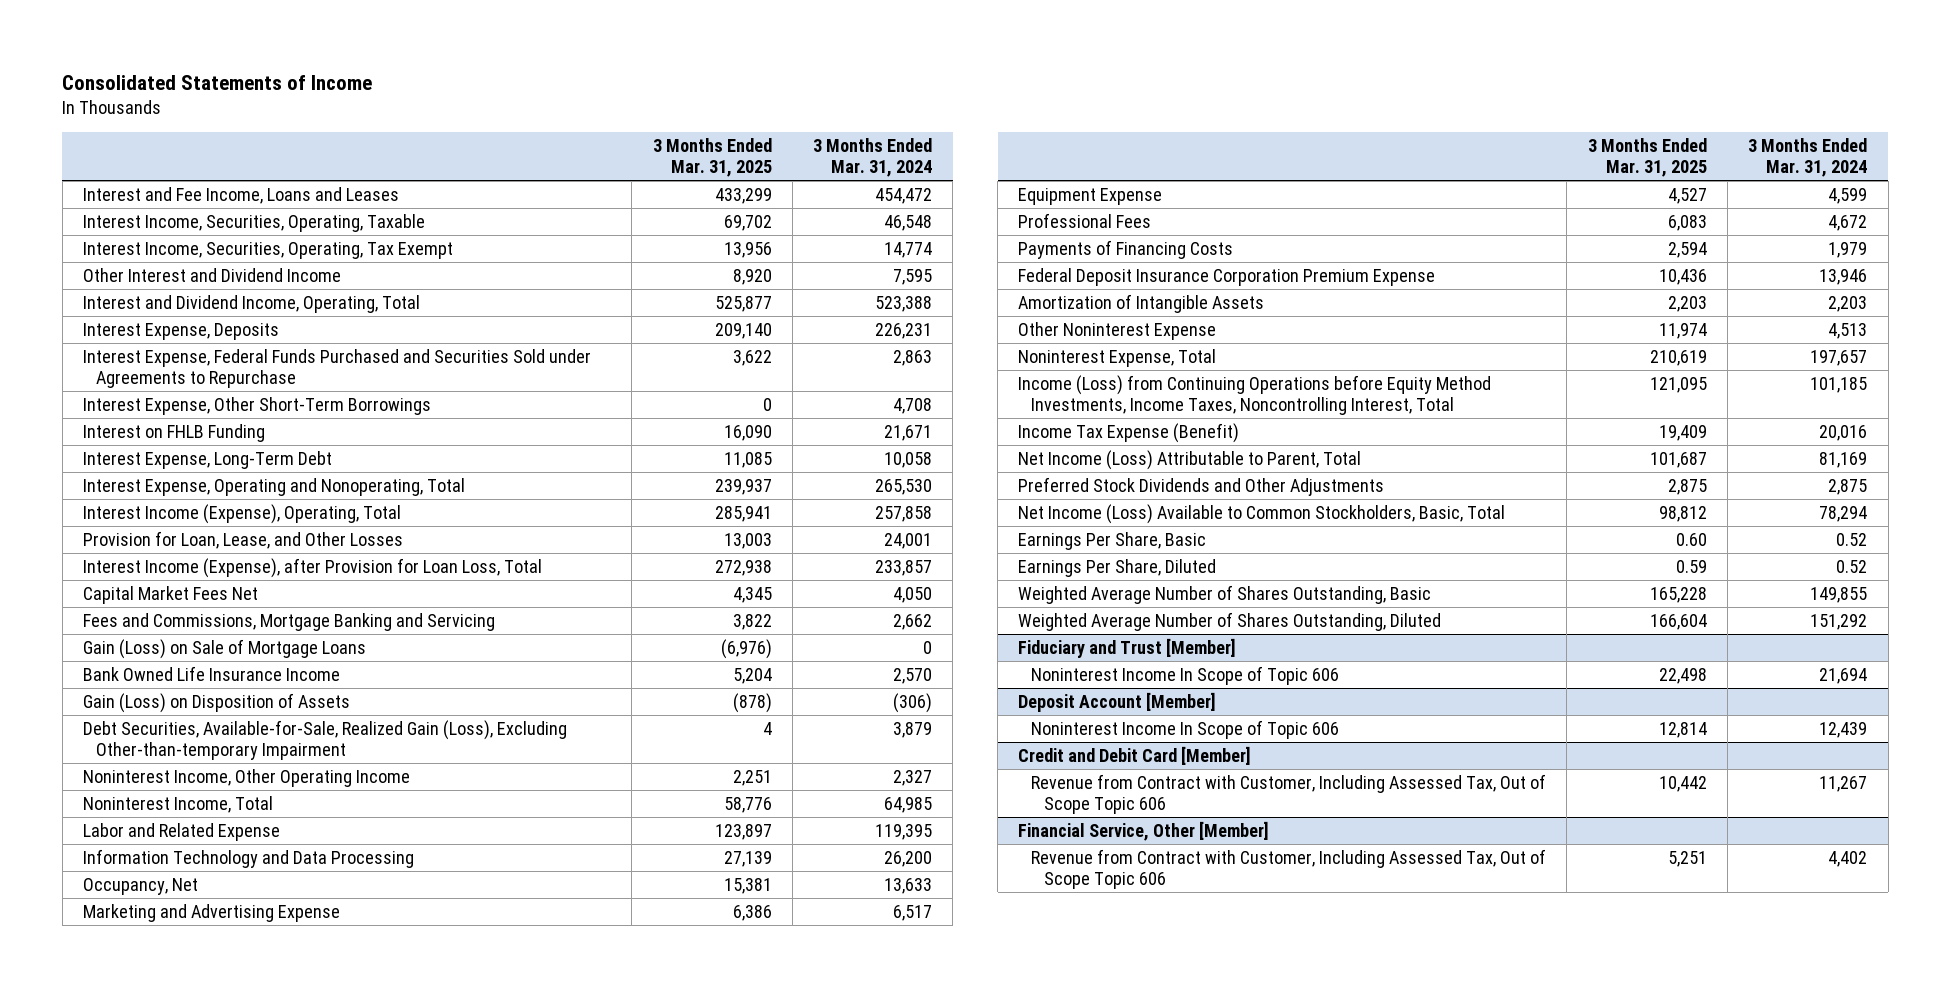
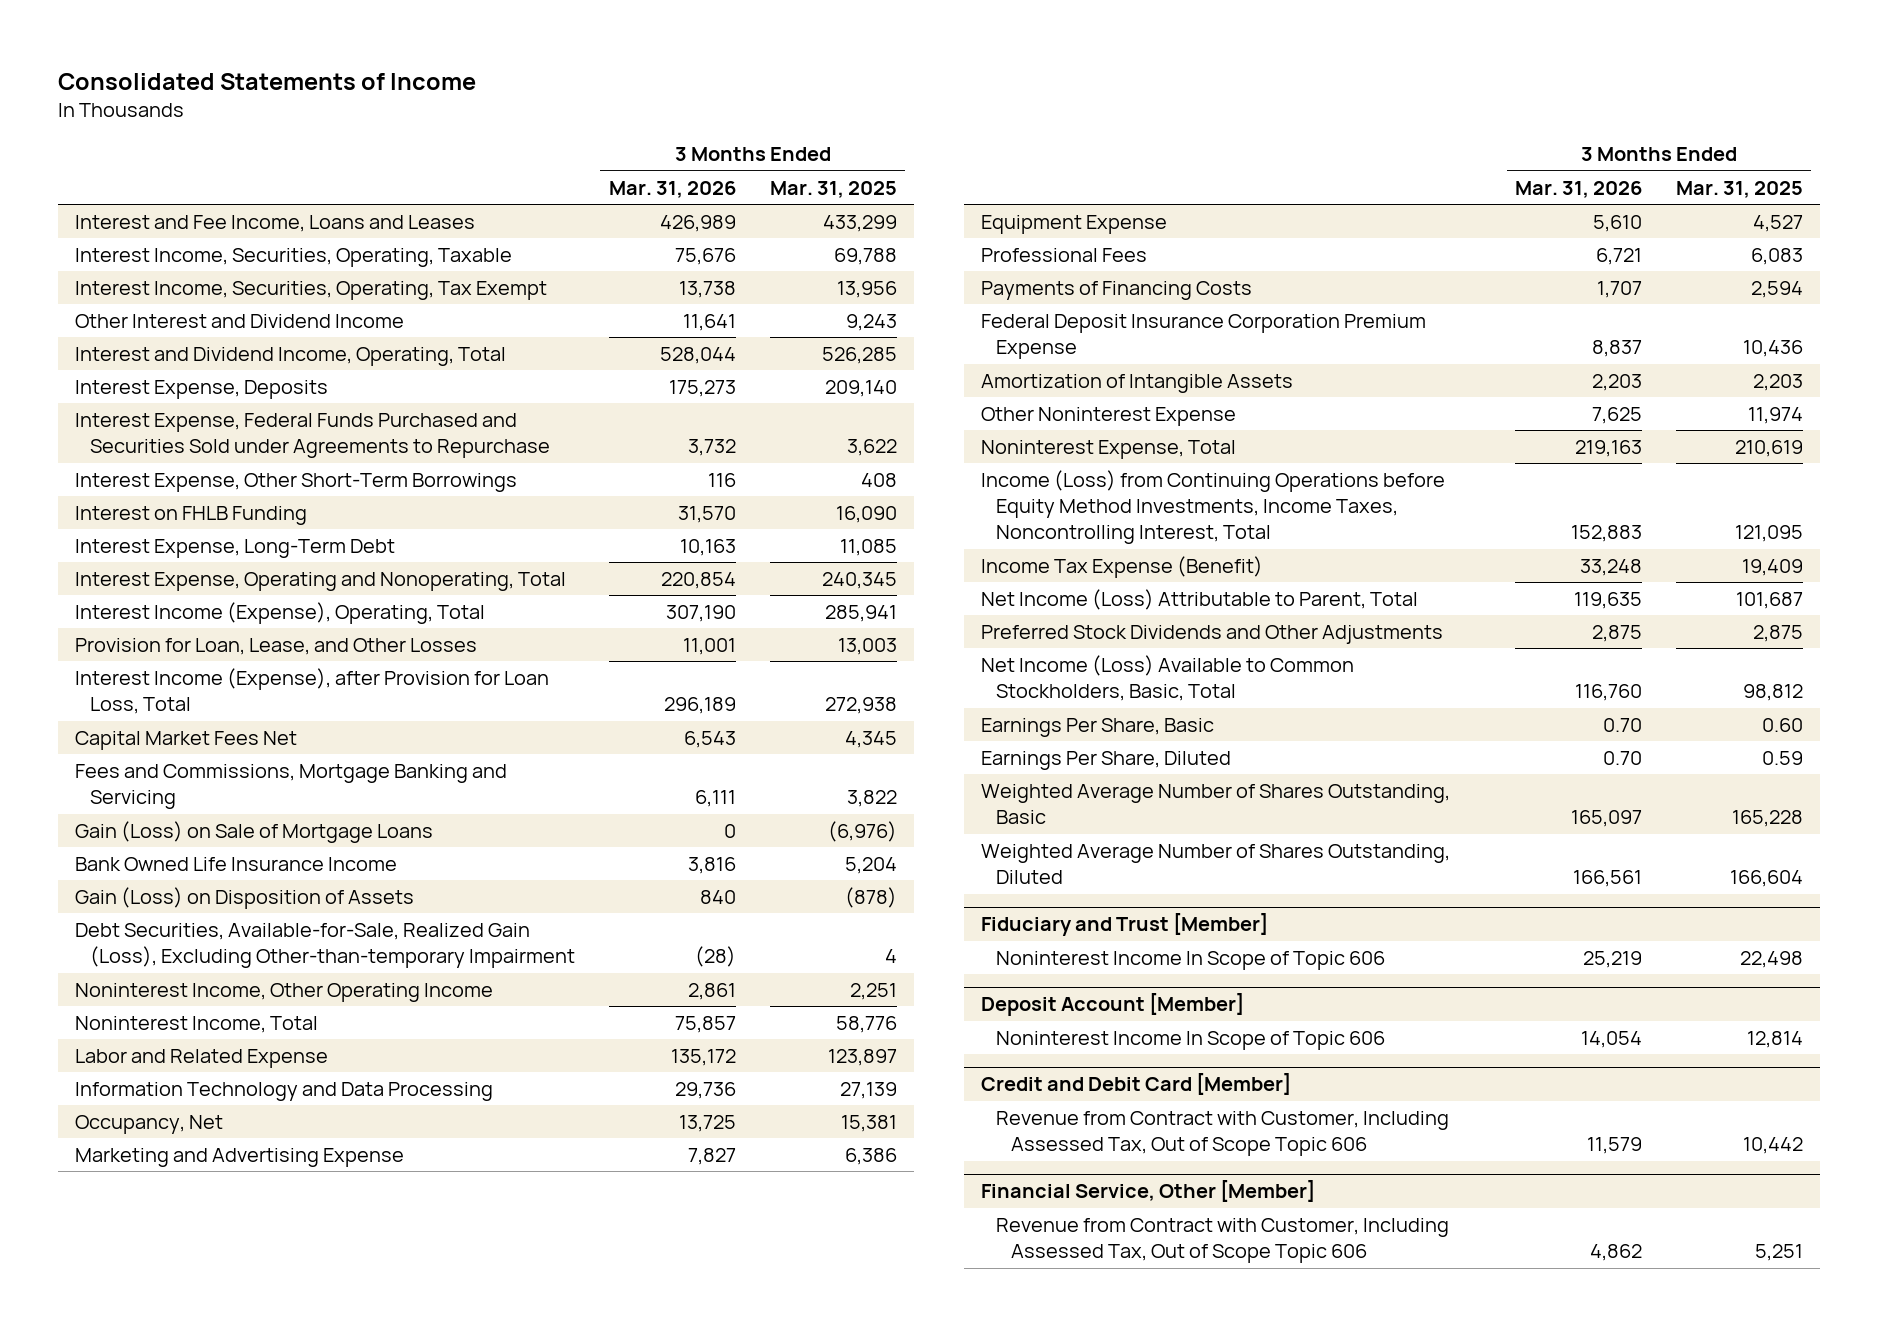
- | 3 Months Ended Mar. 31, 2025 | 3 Months Ended Mar. 31, 2024
+ | 3 Months Ended Mar. 31, 2026 | 3 Months Ended Mar. 31, 2025
- Interest Income, Securities, Operating, Taxable | 69,702 | 46,548
+ Interest Income, Securities, Operating, Taxable | 75,676 | 69,788
- Other Interest and Dividend Income | 8,920 | 7,595
- Interest and Dividend Income, Operating, Total | 525,877 | 523,388
+ Other Interest and Dividend Income | 11,641 | 9,243
+ Interest and Dividend Income, Operating, Total | 528,044 | 526,285
- Interest Expense, Other Short-Term Borrowings | 0 | 4,708
+ Interest Expense, Other Short-Term Borrowings | 116 | 408
- Interest Expense, Operating and Nonoperating, Total | 239,937 | 265,530
+ Interest Expense, Operating and Nonoperating, Total | 220,854 | 240,345

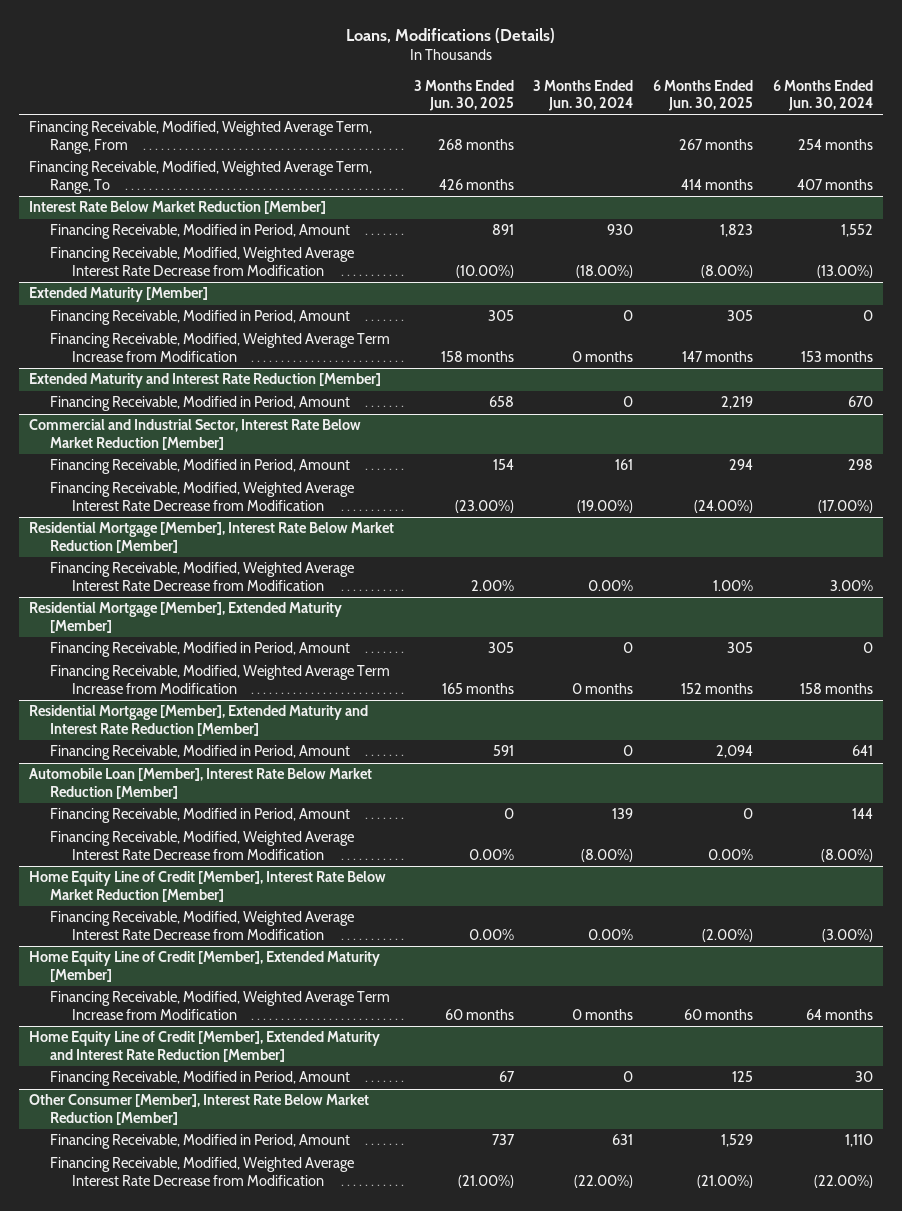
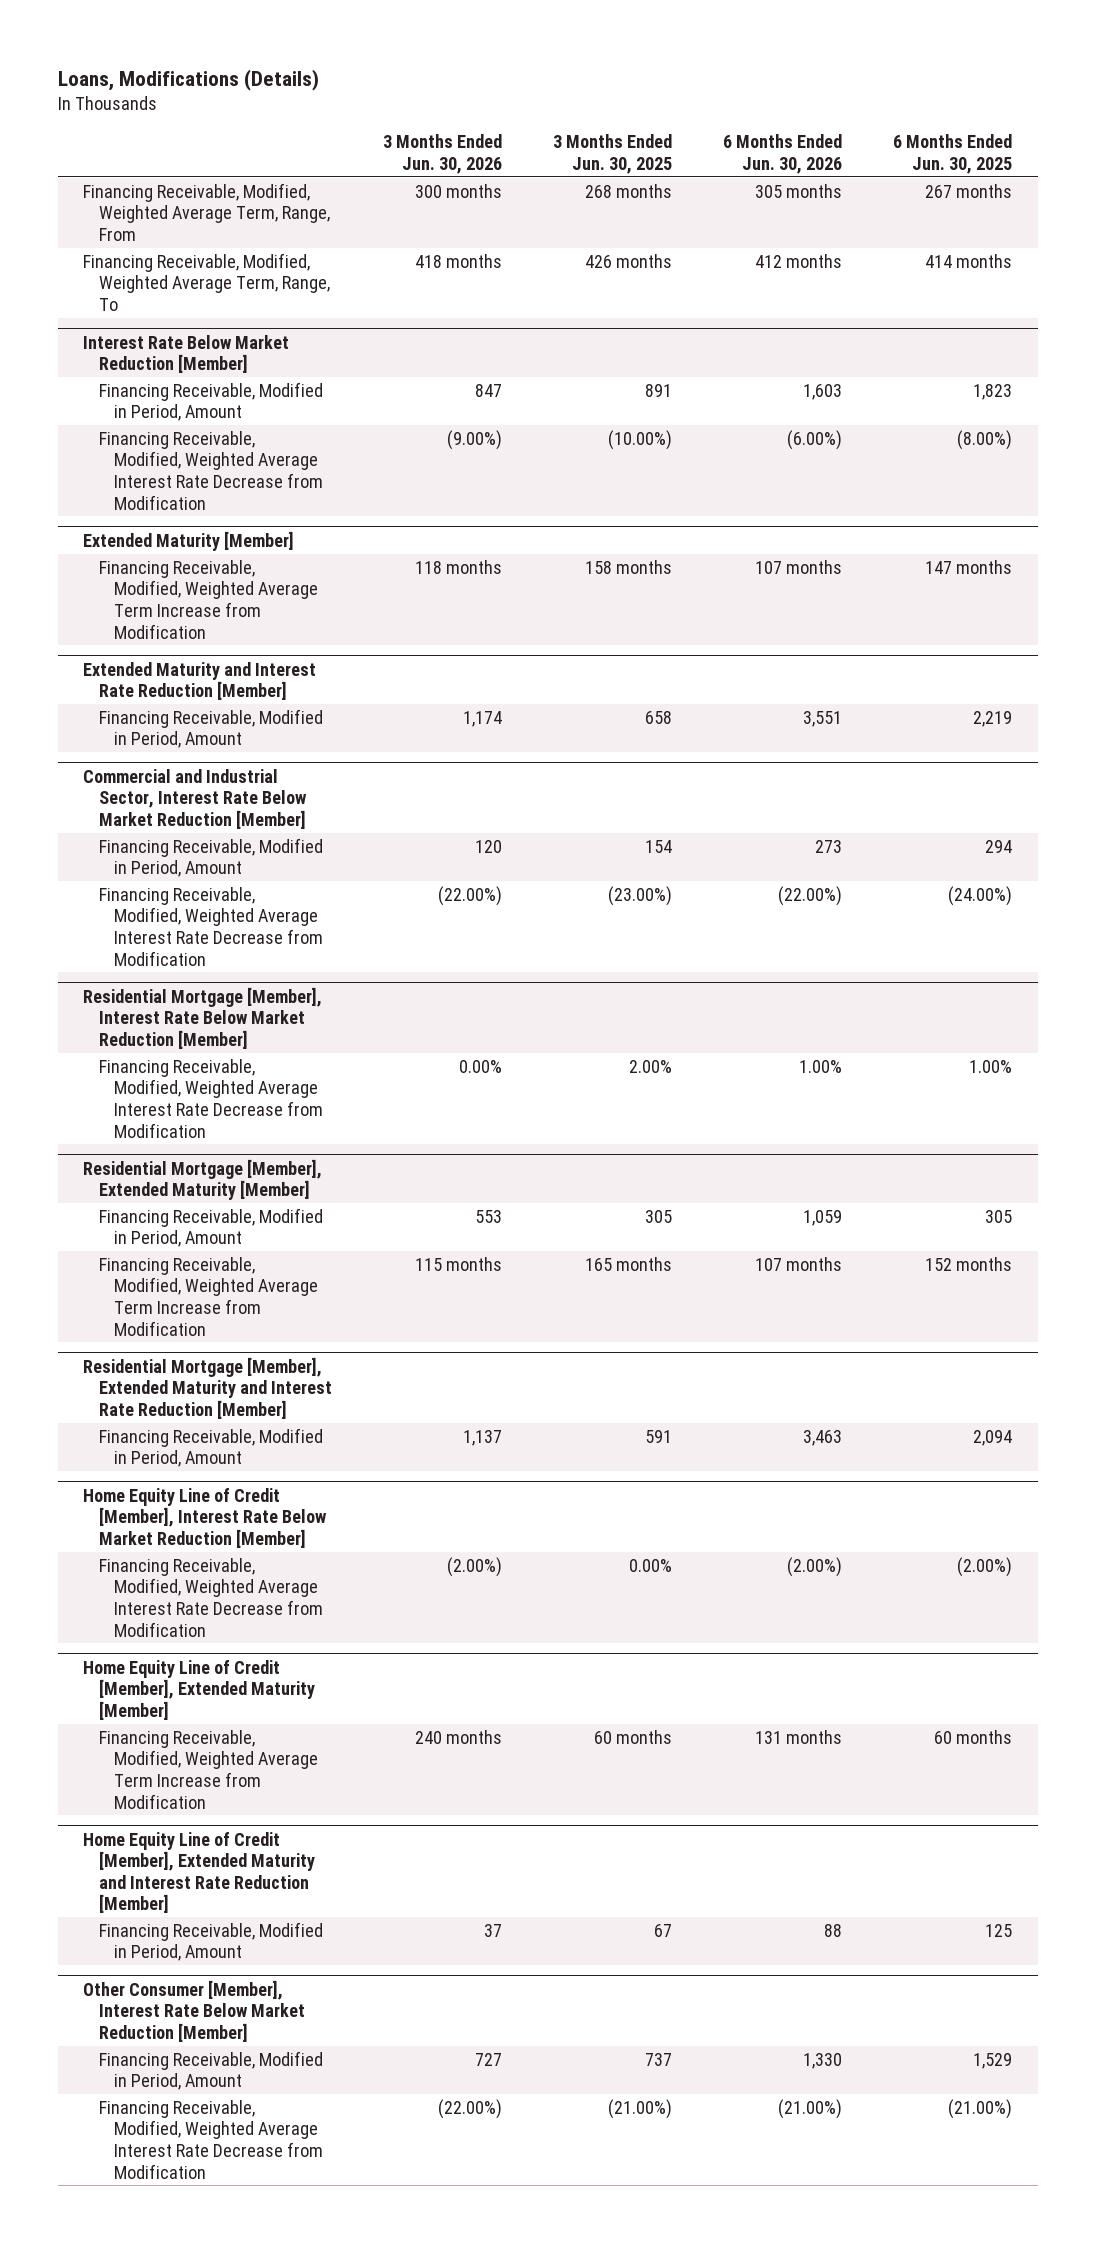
- | 3 Months Ended Jun. 30, 2025 | 3 Months Ended Jun. 30, 2024 | 6 Months Ended Jun. 30, 2025 | 6 Months Ended Jun. 30, 2024
+ | 3 Months Ended Jun. 30, 2026 | 3 Months Ended Jun. 30, 2025 | 6 Months Ended Jun. 30, 2026 | 6 Months Ended Jun. 30, 2025
@ Extended Maturity [Member]
- Financing Receivable, Modified in Period, Amount | 305 | 0 | 305 | 0
- Automobile Loan [Member], Interest Rate Below Market Reduction [Member]
- Financing Receivable, Modified in Period, Amount | 0 | 139 | 0 | 144
- Financing Receivable, Modified, Weighted Average Interest Rate Decrease from Modification | 0.00% | (8.00%) | 0.00% | (8.00%)

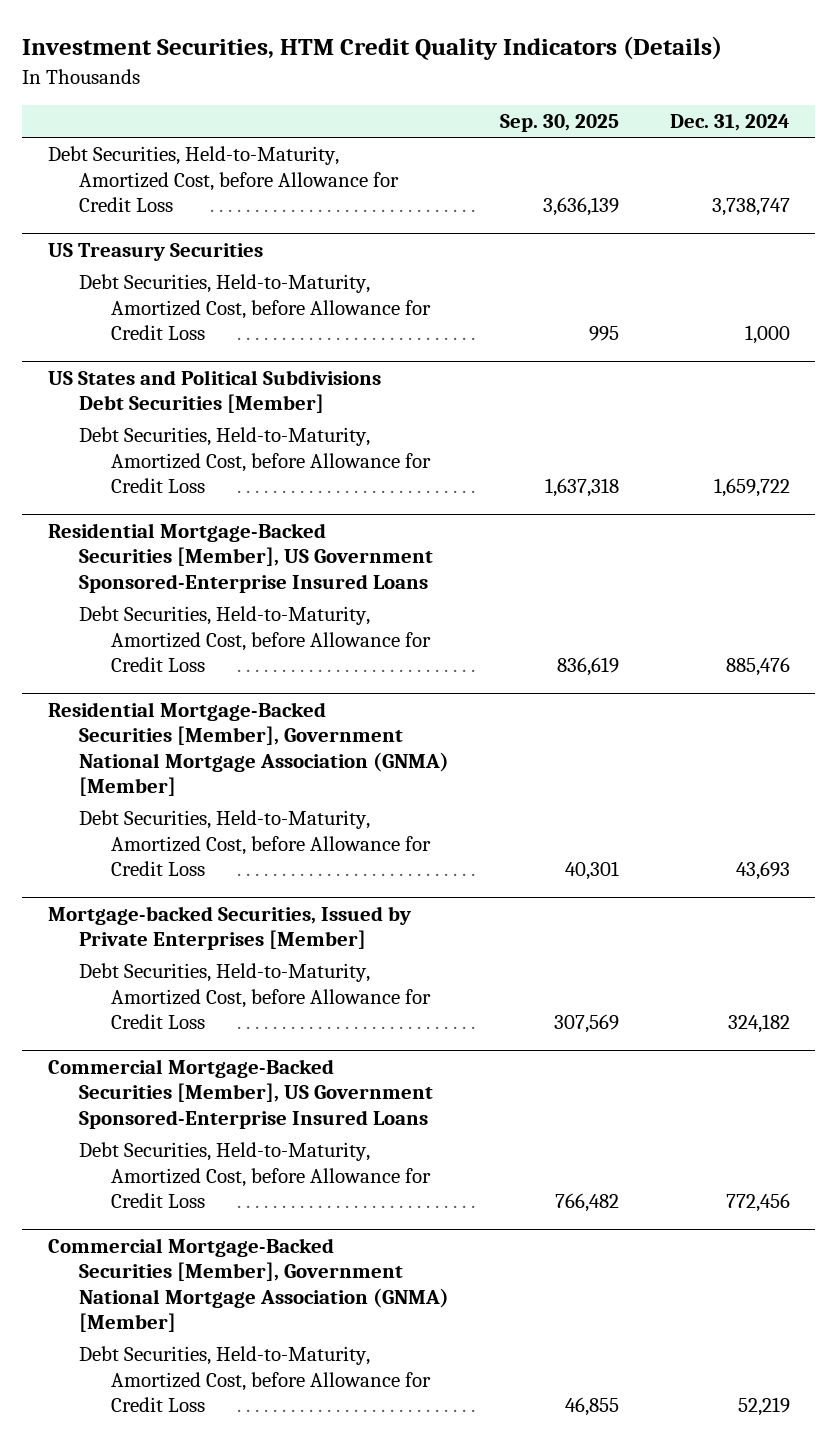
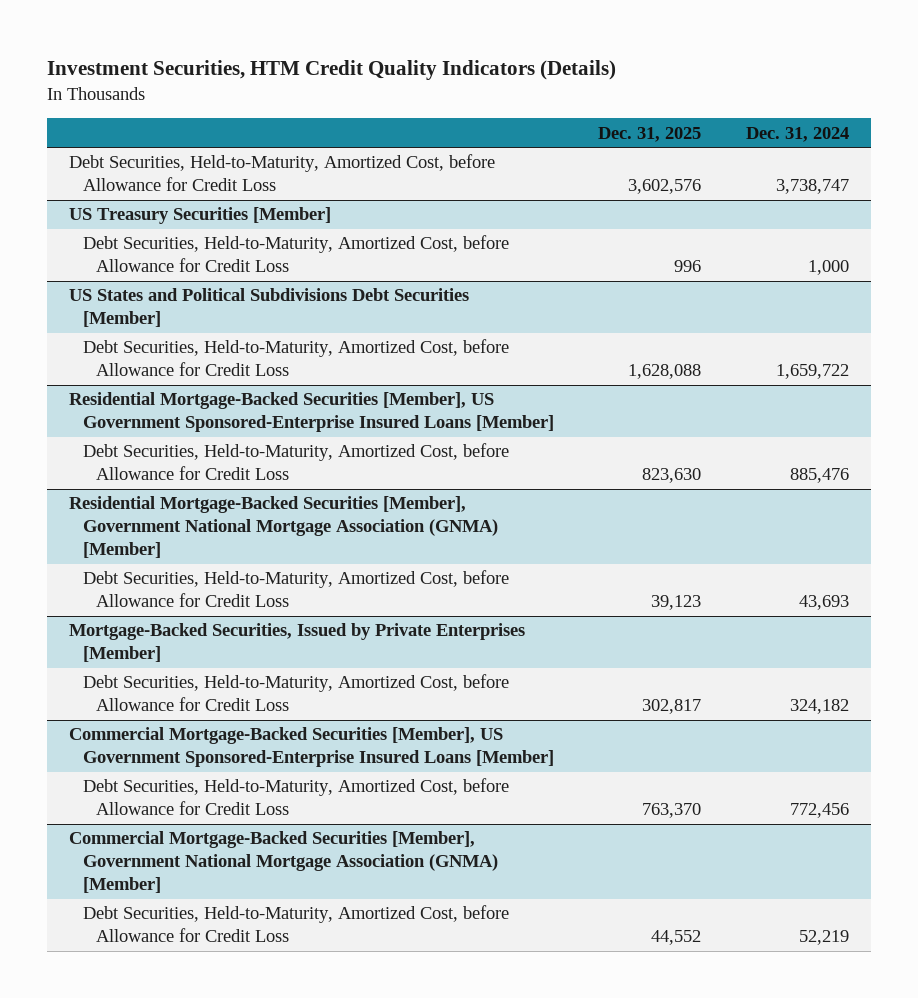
- | Sep. 30, 2025 | Dec. 31, 2024
+ | Dec. 31, 2025 | Dec. 31, 2024
- US Treasury Securities
+ US Treasury Securities [Member]
- Residential Mortgage-Backed Securities [Member], US Government Sponsored-Enterprise Insured Loans
+ Residential Mortgage-Backed Securities [Member], US Government Sponsored-Enterprise Insured Loans [Member]
- Mortgage-backed Securities, Issued by Private Enterprises [Member]
+ Mortgage-Backed Securities, Issued by Private Enterprises [Member]
- Commercial Mortgage-Backed Securities [Member], US Government Sponsored-Enterprise Insured Loans
+ Commercial Mortgage-Backed Securities [Member], US Government Sponsored-Enterprise Insured Loans [Member]

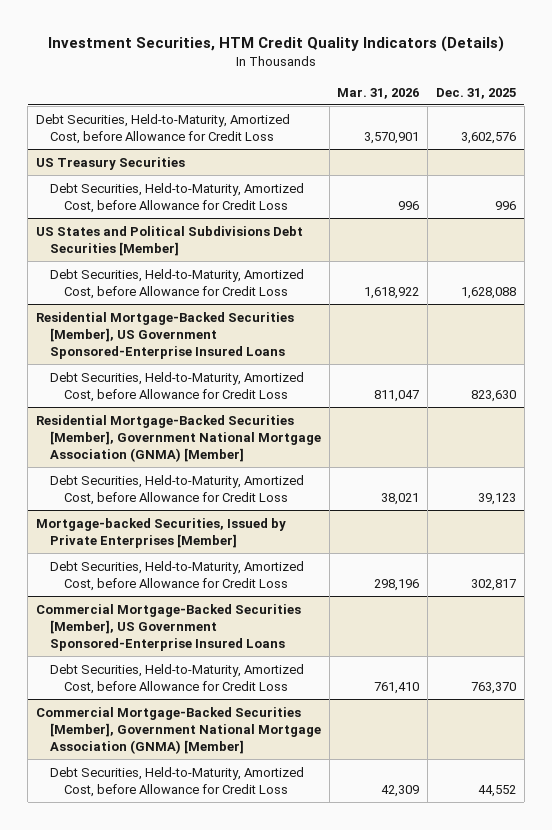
- | Dec. 31, 2025 | Dec. 31, 2024
+ | Mar. 31, 2026 | Dec. 31, 2025
- US Treasury Securities [Member]
+ US Treasury Securities
- Residential Mortgage-Backed Securities [Member], US Government Sponsored-Enterprise Insured Loans [Member]
+ Residential Mortgage-Backed Securities [Member], US Government Sponsored-Enterprise Insured Loans
- Mortgage-Backed Securities, Issued by Private Enterprises [Member]
+ Mortgage-backed Securities, Issued by Private Enterprises [Member]
- Commercial Mortgage-Backed Securities [Member], US Government Sponsored-Enterprise Insured Loans [Member]
+ Commercial Mortgage-Backed Securities [Member], US Government Sponsored-Enterprise Insured Loans

